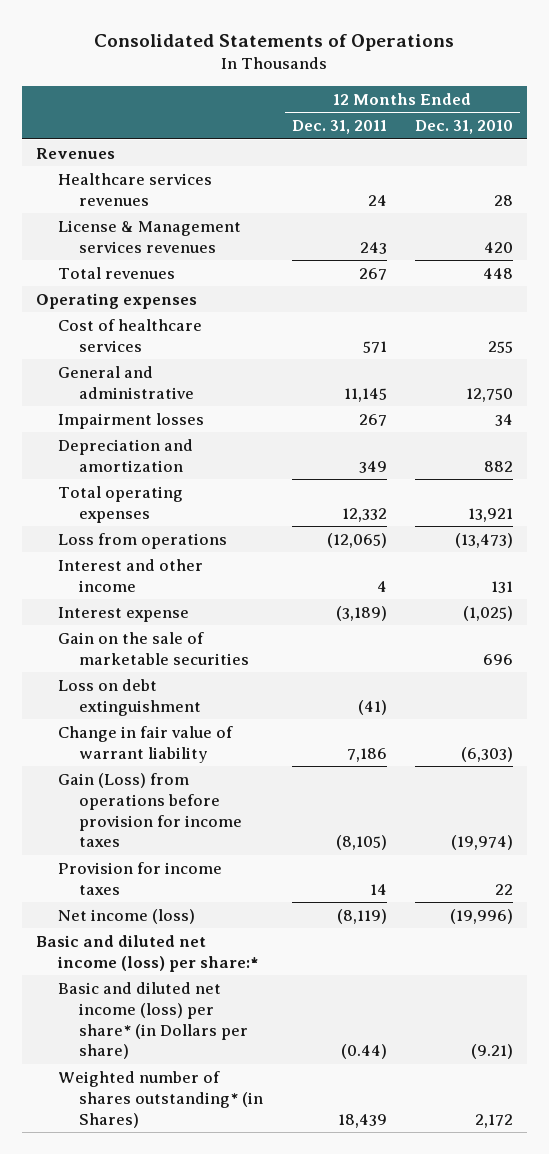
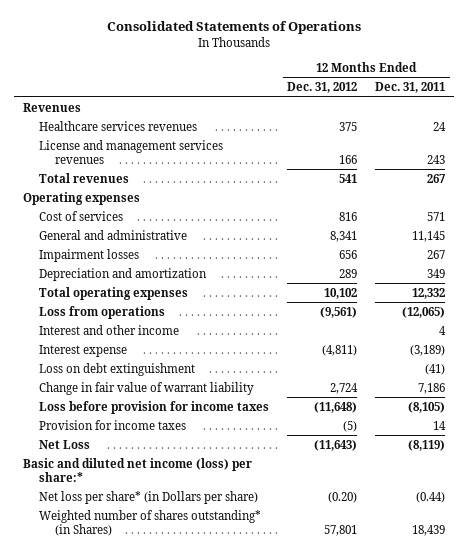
- | 12 Months Ended Dec. 31, 2011 | 12 Months Ended Dec. 31, 2010
+ | 12 Months Ended Dec. 31, 2012 | 12 Months Ended Dec. 31, 2011
- License & Management services revenues | 243 | 420
+ License and management services revenues | 166 | 243
- Cost of healthcare services | 571 | 255
+ Cost of services | 816 | 571
- Gain on the sale of marketable securities | | 696
- Gain (Loss) from operations before provision for income taxes | (8,105) | (19,974)
+ Loss before provision for income taxes | (11,648) | (8,105)
- Net income (loss) | (8,119) | (19,996)
+ Net Loss | (11,643) | (8,119)
- Basic and diluted net income (loss) per share* (in Dollars per share) | (0.44) | (9.21)
+ Net loss per share* (in Dollars per share) | (0.20) | (0.44)

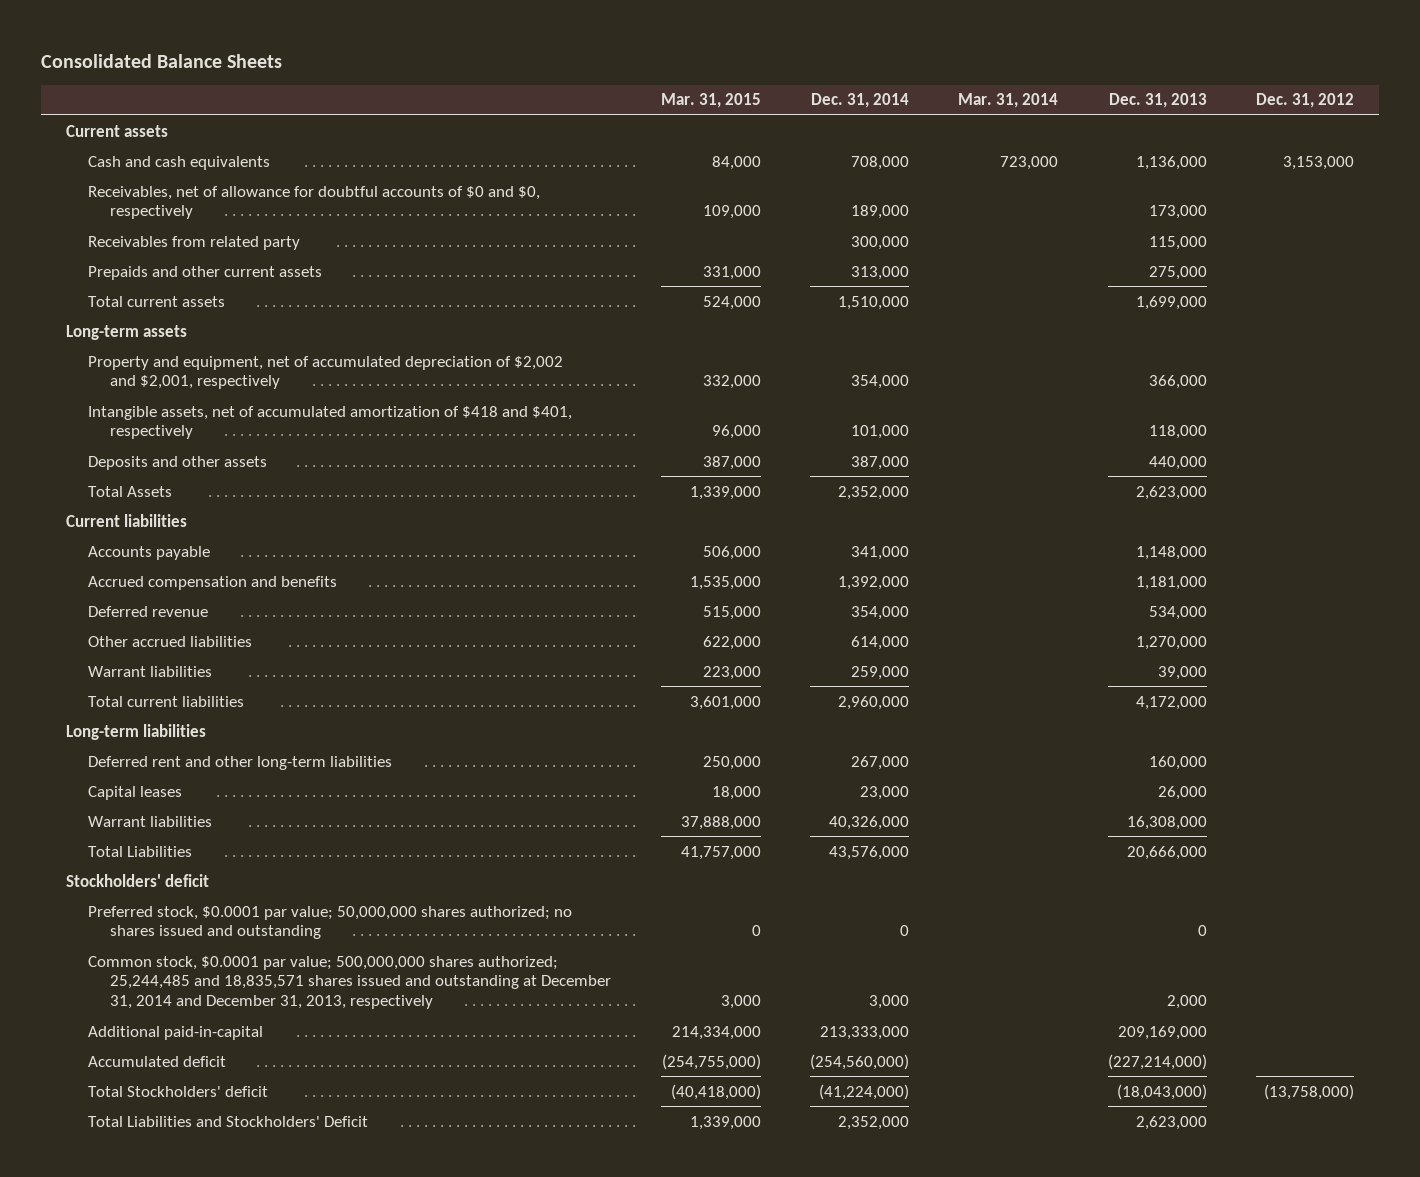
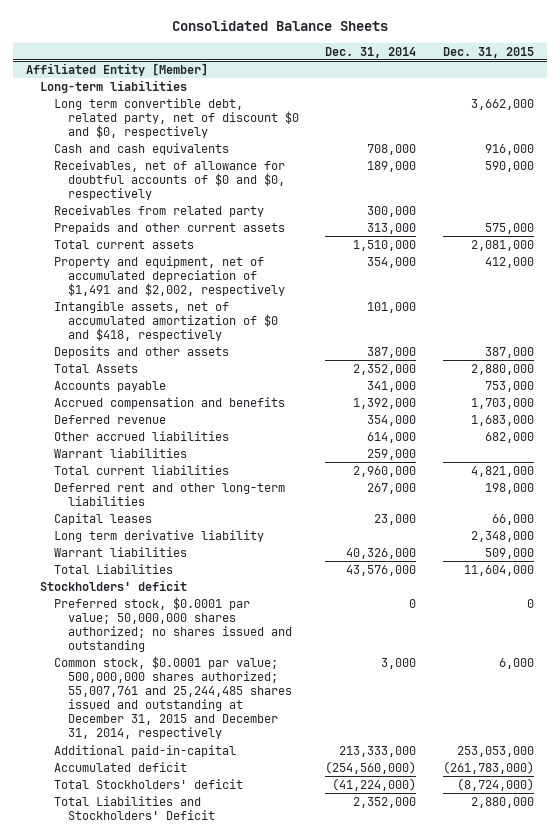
- | Mar. 31, 2015 | Dec. 31, 2014 | Mar. 31, 2014 | Dec. 31, 2013 | Dec. 31, 2012
+ | Dec. 31, 2014 | Dec. 31, 2015
- Current assets
+ Affiliated Entity [Member]
+ Long-term liabilities
+ Long term convertible debt, related party, net of discount $0 and $0, respectively | | 3,662,000
- Long-term assets
- Property and equipment, net of accumulated depreciation of $2,002 and $2,001, respectively | 332,000 | 354,000 | | 366,000 |
- Intangible assets, net of accumulated amortization of $418 and $401, respectively | 96,000 | 101,000 | | 118,000 |
+ Property and equipment, net of accumulated depreciation of $1,491 and $2,002, respectively | 354,000 | 412,000
+ Intangible assets, net of accumulated amortization of $0 and $418, respectively | 101,000 |
- Current liabilities
- Long-term liabilities
+ Long term derivative liability | | 2,348,000
- Common stock, $0.0001 par value; 500,000,000 shares authorized; 25,244,485 and 18,835,571 shares issued and outstanding at December 31, 2014 and December 31, 2013, respectively | 3,000 | 3,000 | | 2,000 |
+ Common stock, $0.0001 par value; 500,000,000 shares authorized; 55,007,761 and 25,244,485 shares issued and outstanding at December 31, 2015 and December 31, 2014, respectively | 3,000 | 6,000

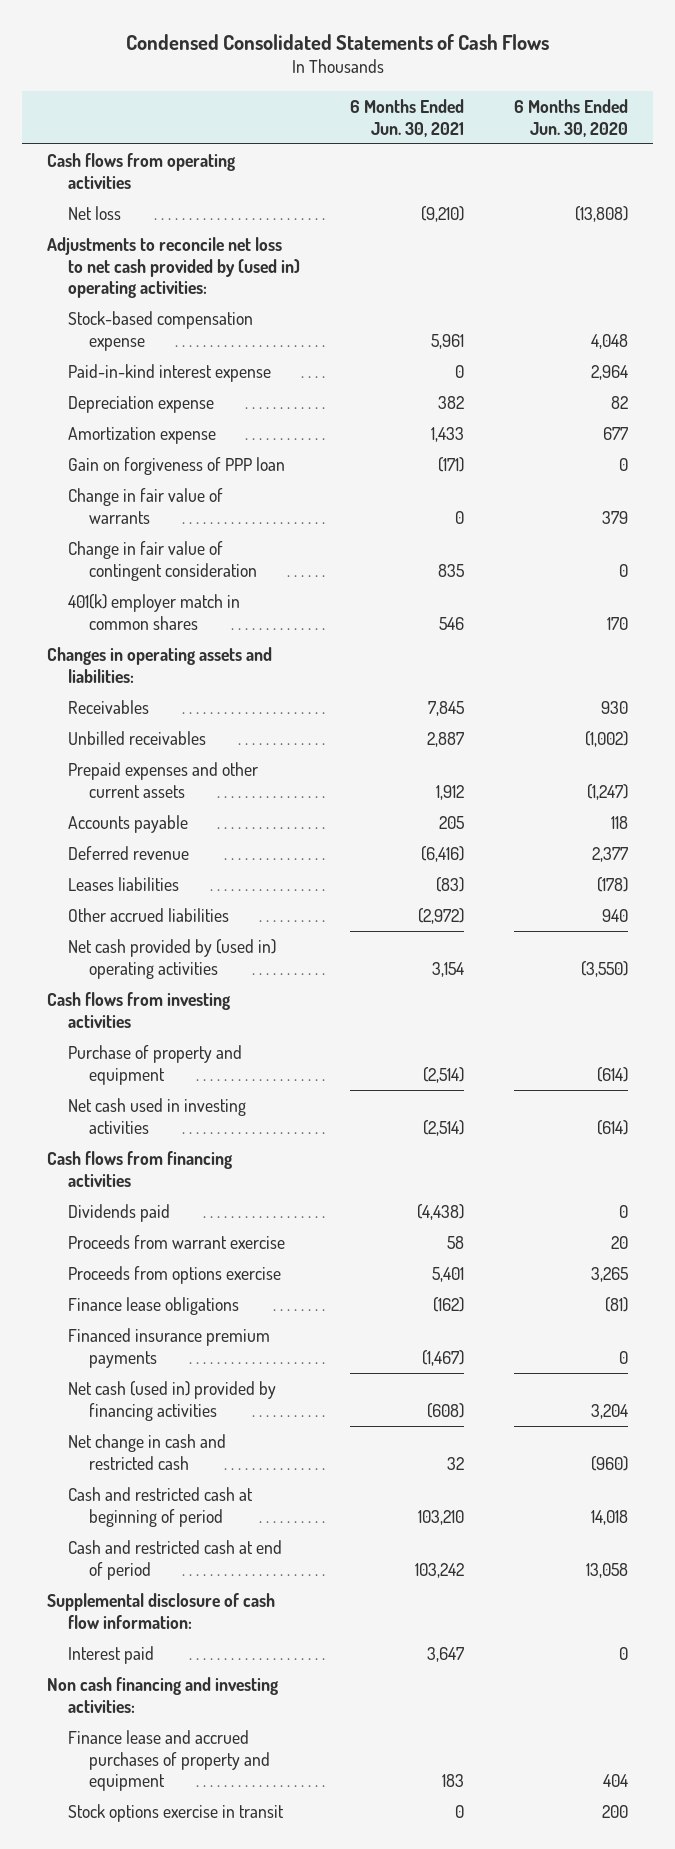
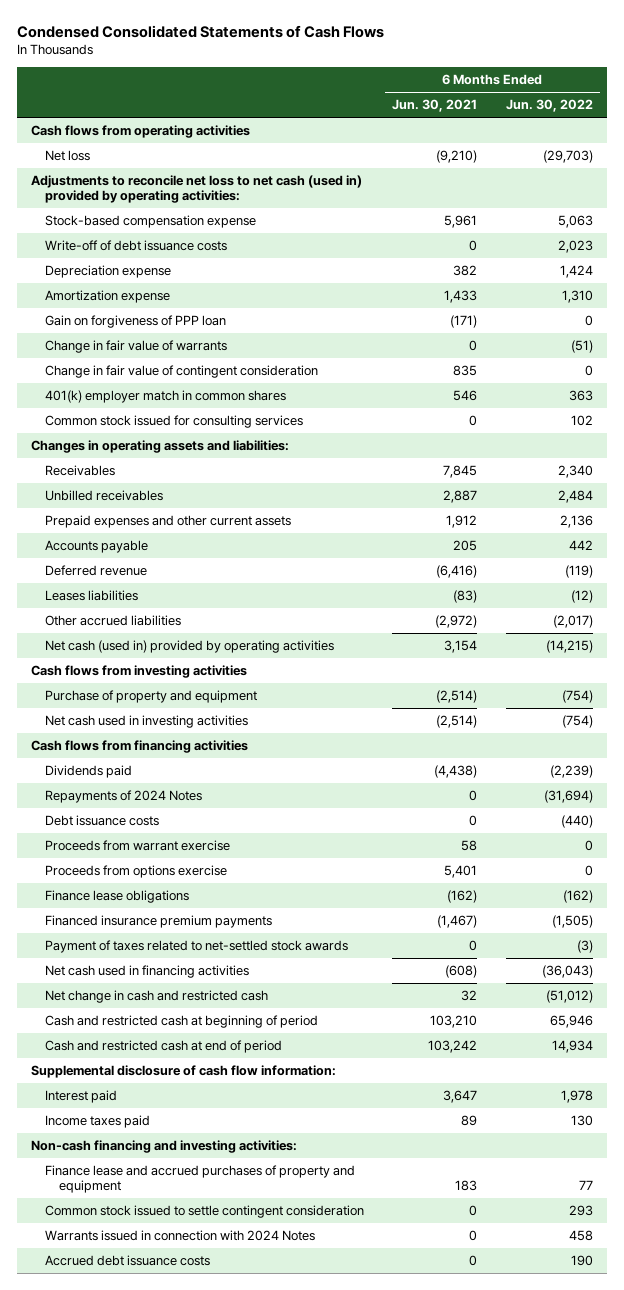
- | 6 Months Ended Jun. 30, 2021 | 6 Months Ended Jun. 30, 2020
+ | 6 Months Ended Jun. 30, 2021 | 6 Months Ended Jun. 30, 2022
- Adjustments to reconcile net loss to net cash provided by (used in) operating activities:
+ Adjustments to reconcile net loss to net cash (used in) provided by operating activities:
- Paid-in-kind interest expense | 0 | 2,964
+ Write-off of debt issuance costs | 0 | 2,023
+ Common stock issued for consulting services | 0 | 102
- Net cash provided by (used in) operating activities | 3,154 | (3,550)
+ Net cash (used in) provided by operating activities | 3,154 | (14,215)
+ Repayments of 2024 Notes | 0 | (31,694)
+ Debt issuance costs | 0 | (440)
- Net cash (used in) provided by financing activities | (608) | 3,204
+ Payment of taxes related to net-settled stock awards | 0 | (3)
+ Net cash used in financing activities | (608) | (36,043)
- Non cash financing and investing activities:
+ Income taxes paid | 89 | 130
+ Non-cash financing and investing activities:
- Stock options exercise in transit | 0 | 200
+ Common stock issued to settle contingent consideration | 0 | 293
+ Warrants issued in connection with 2024 Notes | 0 | 458
+ Accrued debt issuance costs | 0 | 190

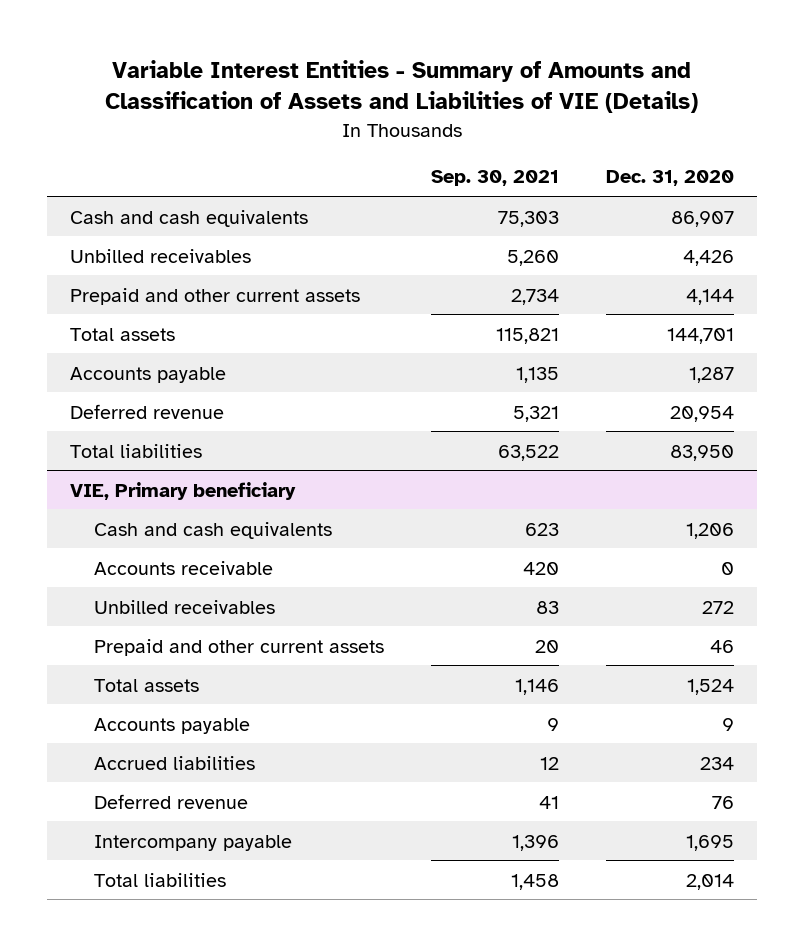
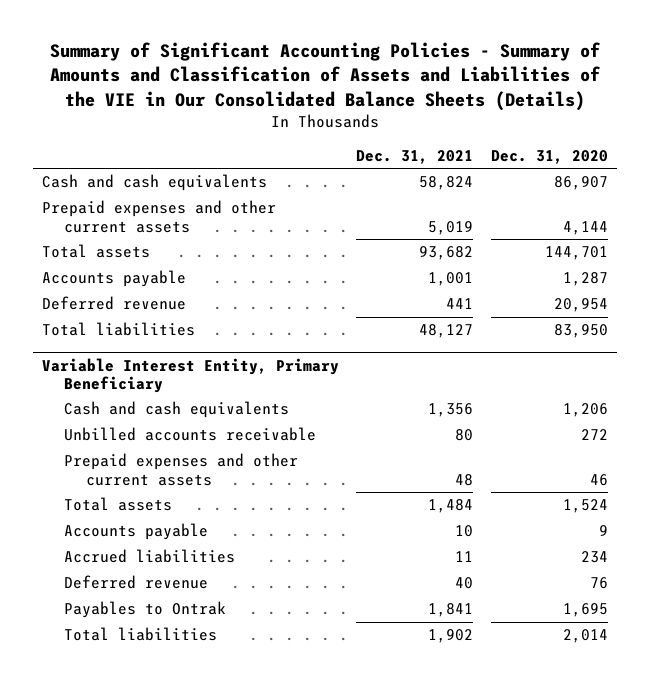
- Variable Interest Entities - Summary of Amounts and Classification of Assets and Liabilities of VIE (Details)
+ Summary of Significant Accounting Policies - Summary of Amounts and Classification of Assets and Liabilities of the VIE in Our Consolidated Balance Sheets (Details)
- | Sep. 30, 2021 | Dec. 31, 2020
+ | Dec. 31, 2021 | Dec. 31, 2020
- Unbilled receivables | 5,260 | 4,426
- Prepaid and other current assets | 2,734 | 4,144
+ Prepaid expenses and other current assets | 5,019 | 4,144
- VIE, Primary beneficiary
+ Variable Interest Entity, Primary Beneficiary
- Accounts receivable | 420 | 0
- Unbilled receivables | 83 | 272
- Prepaid and other current assets | 20 | 46
+ Unbilled accounts receivable | 80 | 272
+ Prepaid expenses and other current assets | 48 | 46
- Intercompany payable | 1,396 | 1,695
+ Payables to Ontrak | 1,841 | 1,695

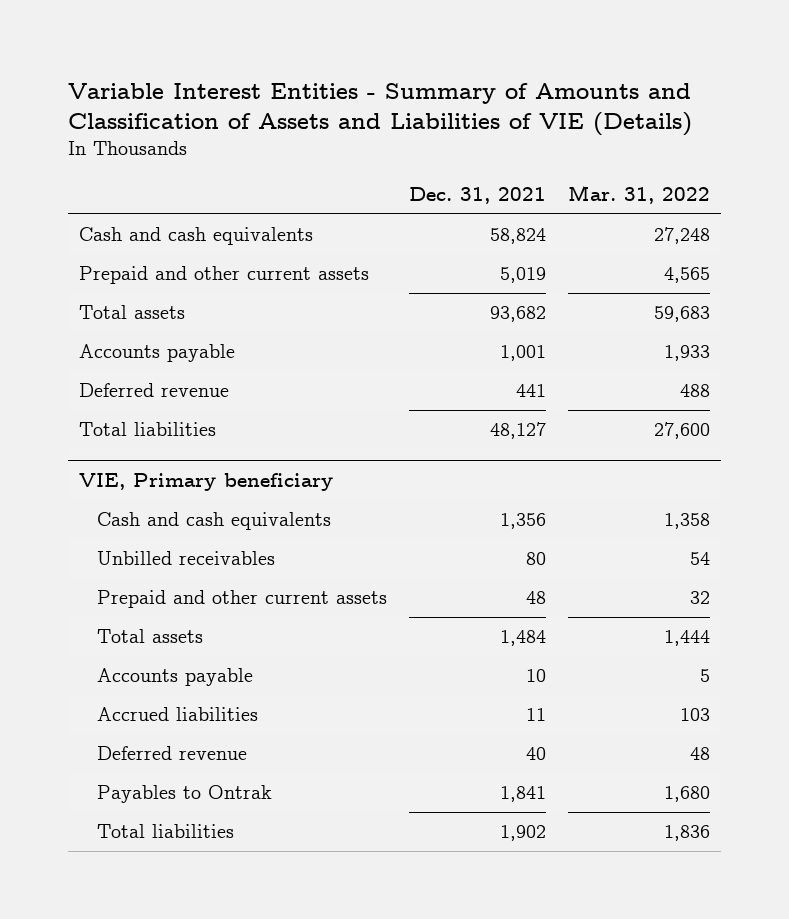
- Summary of Significant Accounting Policies - Summary of Amounts and Classification of Assets and Liabilities of the VIE in Our Consolidated Balance Sheets (Details)
+ Variable Interest Entities - Summary of Amounts and Classification of Assets and Liabilities of VIE (Details)
- | Dec. 31, 2021 | Dec. 31, 2020
+ | Dec. 31, 2021 | Mar. 31, 2022
- Prepaid expenses and other current assets | 5,019 | 4,144
+ Prepaid and other current assets | 5,019 | 4,565
- Variable Interest Entity, Primary Beneficiary
+ VIE, Primary beneficiary
- Unbilled accounts receivable | 80 | 272
- Prepaid expenses and other current assets | 48 | 46
+ Unbilled receivables | 80 | 54
+ Prepaid and other current assets | 48 | 32

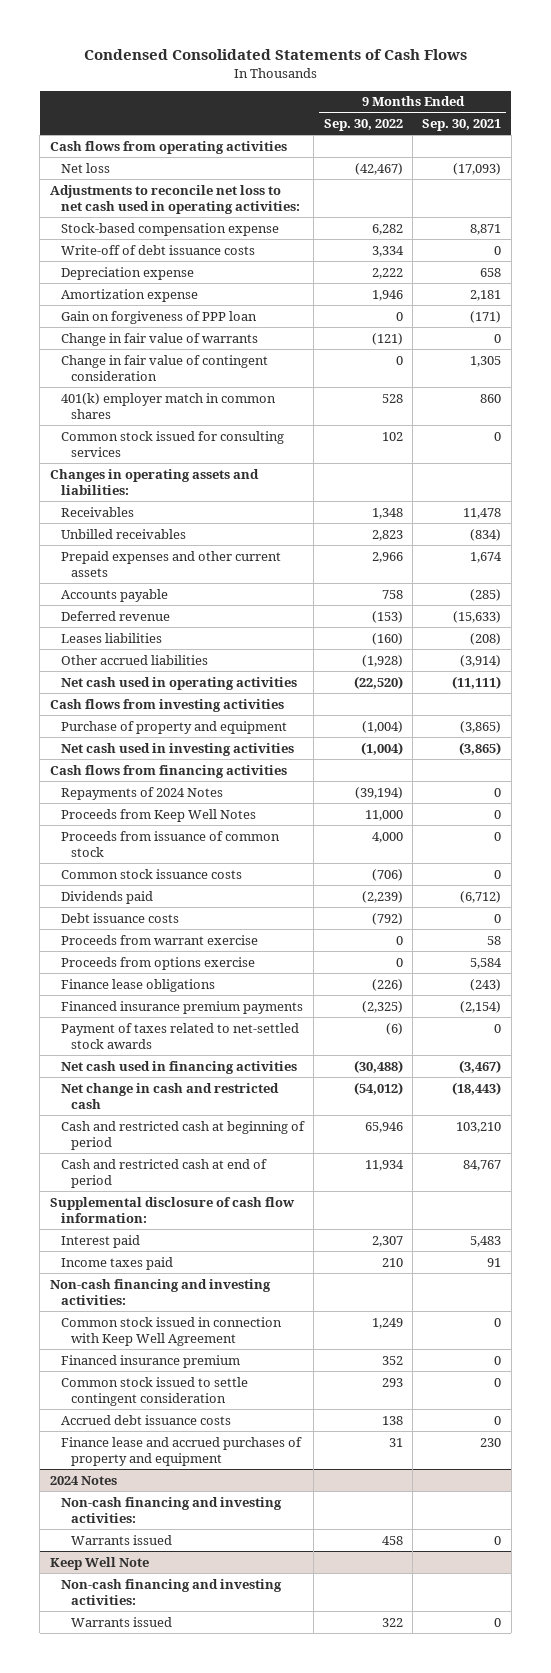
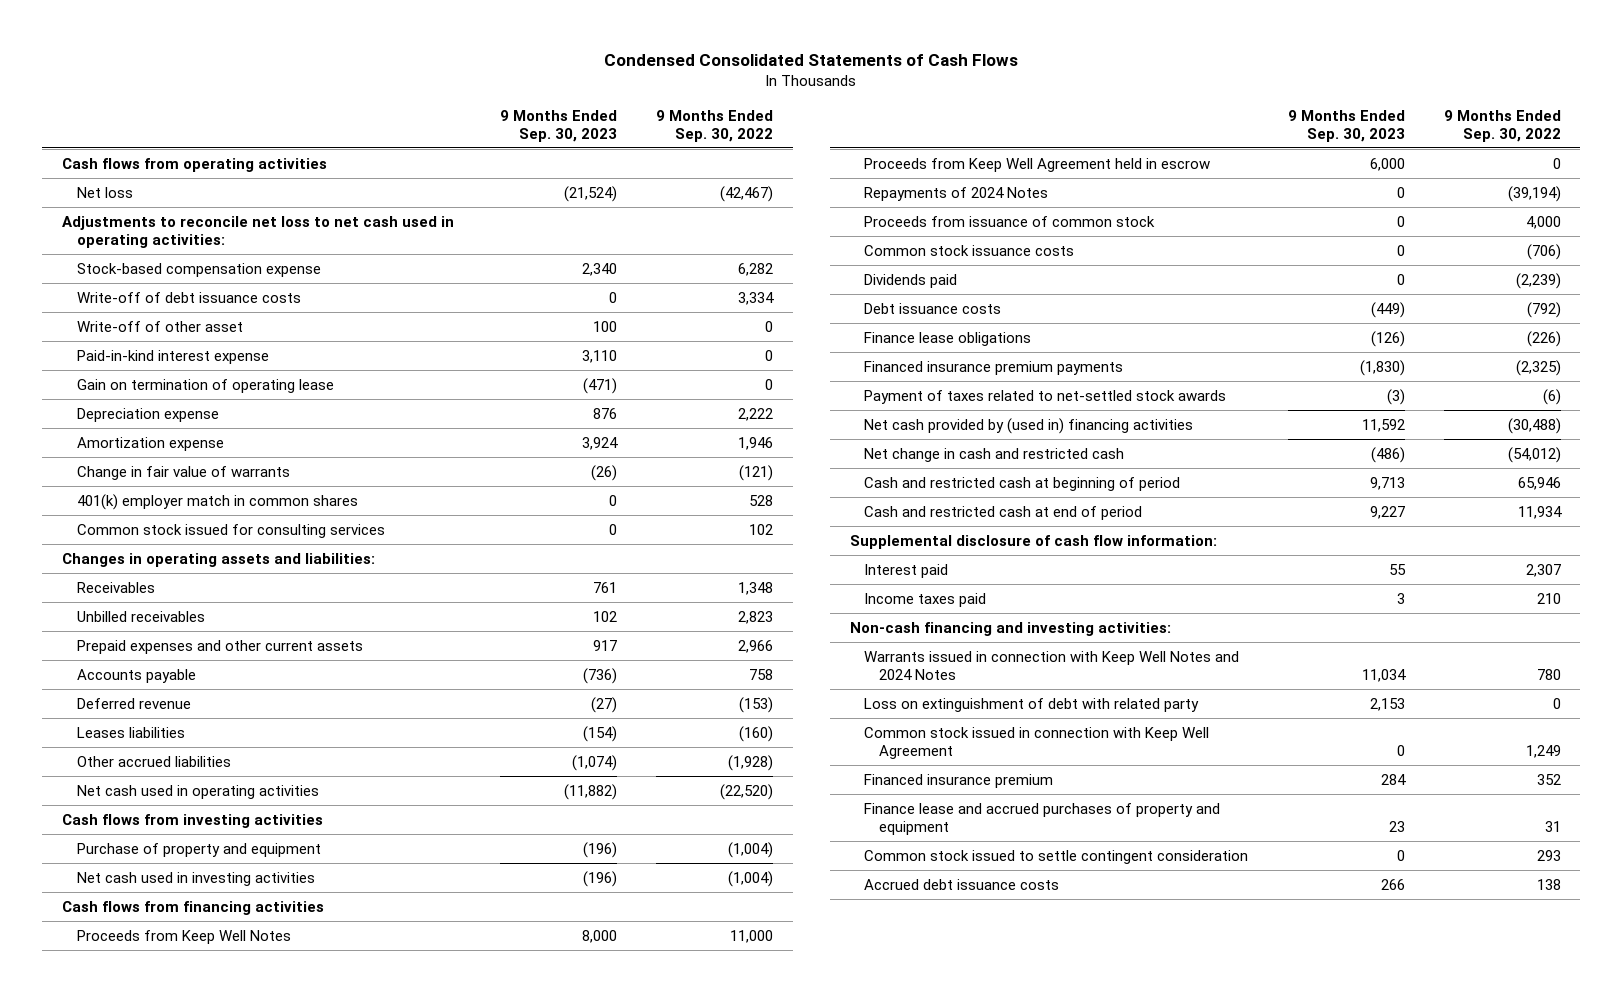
- | 9 Months Ended Sep. 30, 2022 | 9 Months Ended Sep. 30, 2021
+ | 9 Months Ended Sep. 30, 2023 | 9 Months Ended Sep. 30, 2022
+ Write-off of other asset | 100 | 0
+ Paid-in-kind interest expense | 3,110 | 0
+ Gain on termination of operating lease | (471) | 0
- Gain on forgiveness of PPP loan | 0 | (171)
- Change in fair value of contingent consideration | 0 | 1,305
+ Proceeds from Keep Well Agreement held in escrow | 6,000 | 0
moved down: Repayments of 2024 Notes | 0 | (39,194)
- Proceeds from warrant exercise | 0 | 58
- Proceeds from options exercise | 0 | 5,584
- Net cash used in financing activities | (30,488) | (3,467)
+ Net cash provided by (used in) financing activities | 11,592 | (30,488)
+ Warrants issued in connection with Keep Well Notes and 2024 Notes | 11,034 | 780
+ Loss on extinguishment of debt with related party | 2,153 | 0
moved up: Finance lease and accrued purchases of property and equipment | 23 | 31
- 2024 Notes
- Non-cash financing and investing activities:
- Warrants issued | 458 | 0
- Keep Well Note
- Non-cash financing and investing activities:
- Warrants issued | 322 | 0

